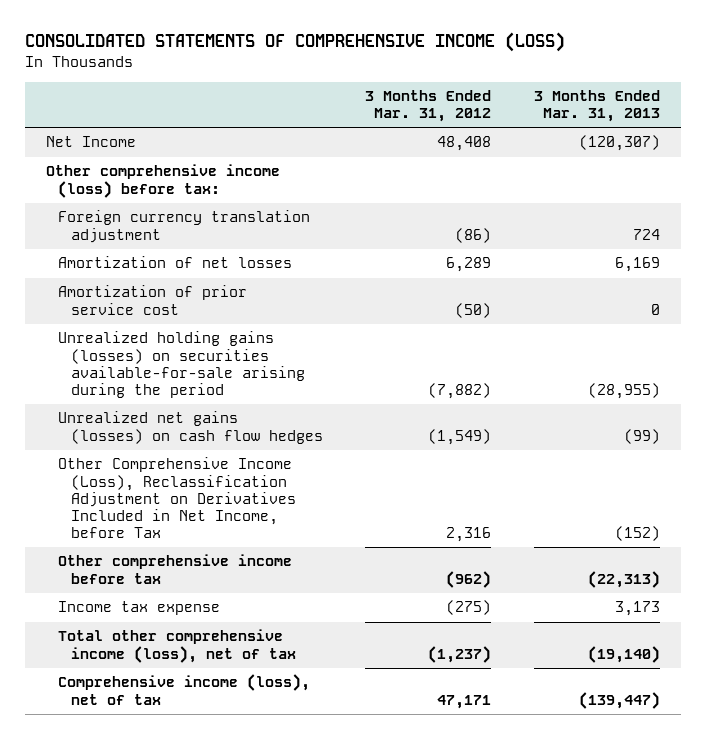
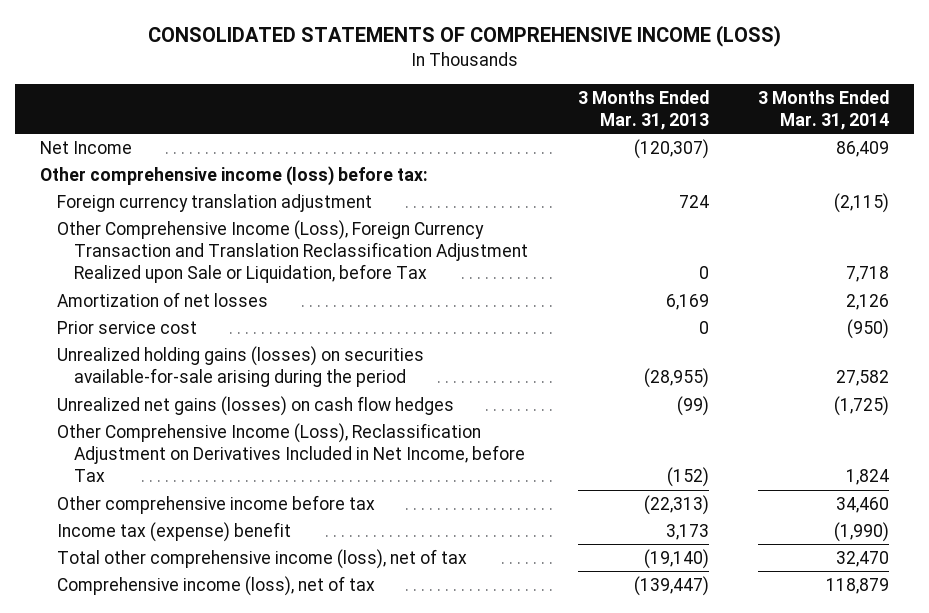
- | 3 Months Ended Mar. 31, 2012 | 3 Months Ended Mar. 31, 2013
+ | 3 Months Ended Mar. 31, 2013 | 3 Months Ended Mar. 31, 2014
+ Other Comprehensive Income (Loss), Foreign Currency Transaction and Translation Reclassification Adjustment Realized upon Sale or Liquidation, before Tax | 0 | 7,718
- Amortization of prior service cost | (50) | 0
+ Prior service cost | 0 | (950)
- Income tax expense | (275) | 3,173
+ Income tax (expense) benefit | 3,173 | (1,990)

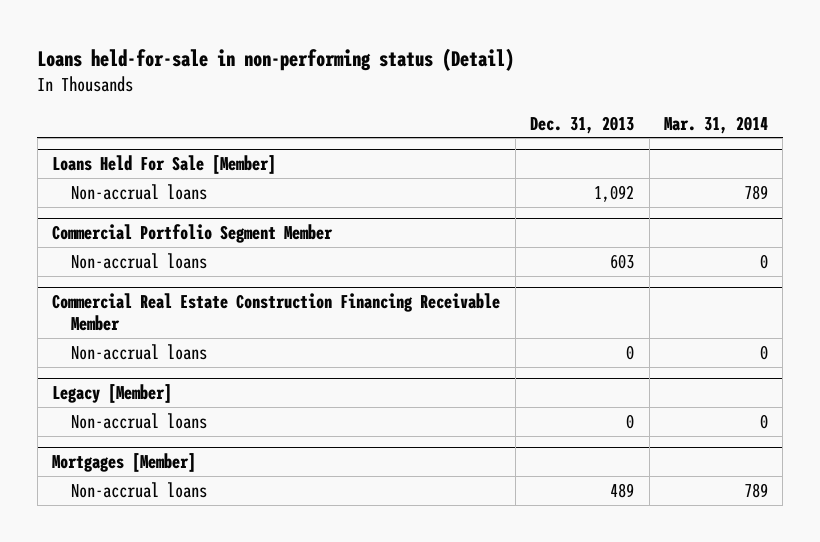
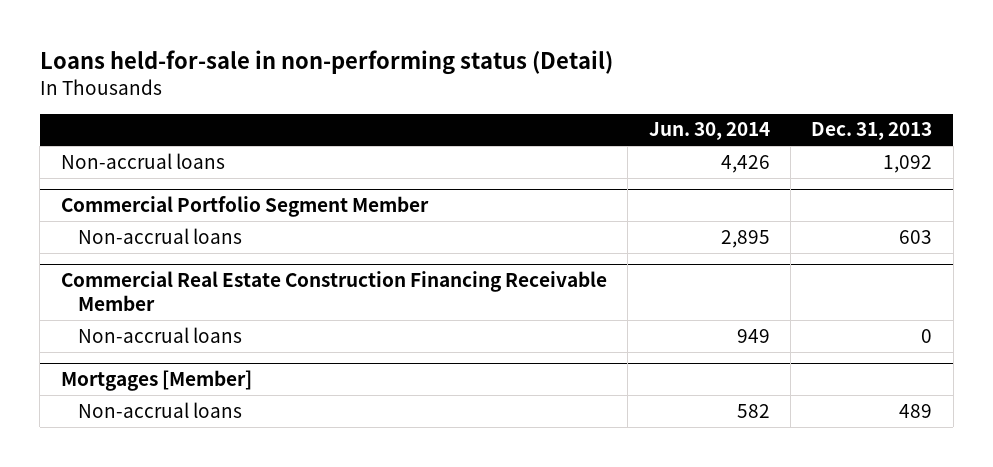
- | Dec. 31, 2013 | Mar. 31, 2014
+ | Jun. 30, 2014 | Dec. 31, 2013
- Loans Held For Sale [Member]
- Legacy [Member]
- Non-accrual loans | 0 | 0

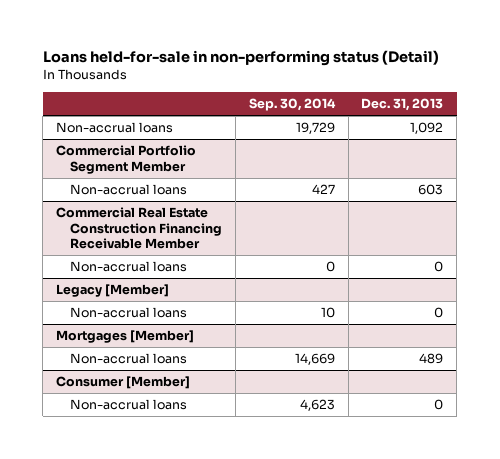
- | Jun. 30, 2014 | Dec. 31, 2013
+ | Sep. 30, 2014 | Dec. 31, 2013
+ Legacy [Member]
+ Non-accrual loans | 10 | 0
+ Consumer [Member]
+ Non-accrual loans | 4,623 | 0

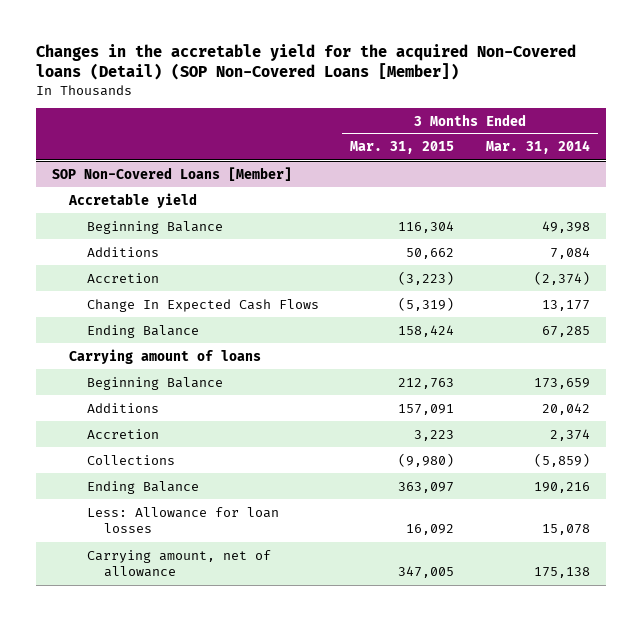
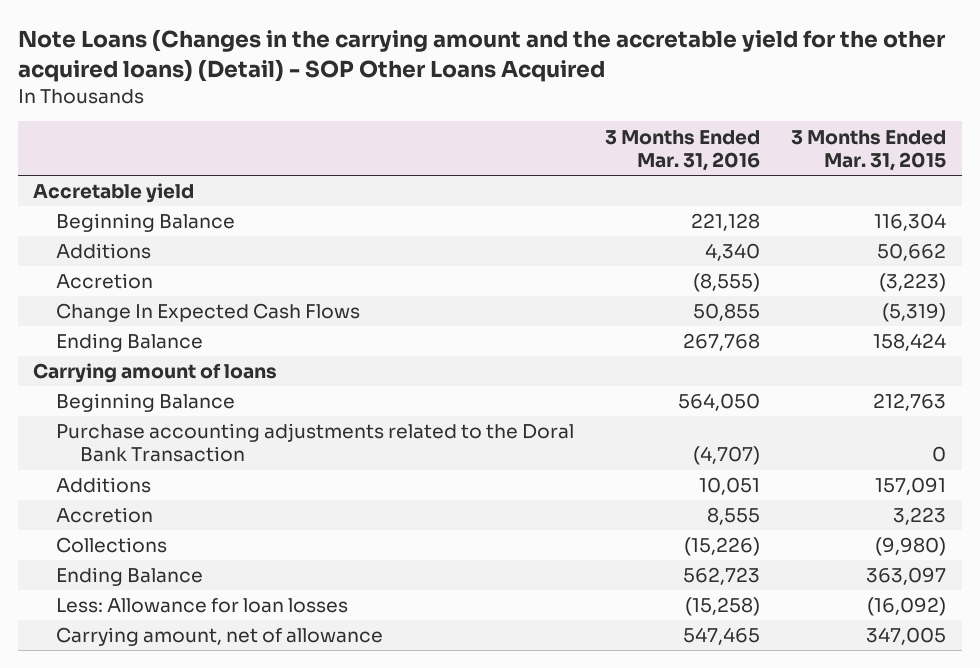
- Changes in the accretable yield for the acquired Non-Covered loans (Detail) (SOP Non-Covered Loans [Member])
+ Note Loans (Changes in the carrying amount and the accretable yield for the other acquired loans) (Detail) - SOP Other Loans Acquired
- | 3 Months Ended Mar. 31, 2015 | 3 Months Ended Mar. 31, 2014
+ | 3 Months Ended Mar. 31, 2016 | 3 Months Ended Mar. 31, 2015
- SOP Non-Covered Loans [Member]
+ Purchase accounting adjustments related to the Doral Bank Transaction | (4,707) | 0
- Less: Allowance for loan losses | 16,092 | 15,078
+ Less: Allowance for loan losses | (15,258) | (16,092)

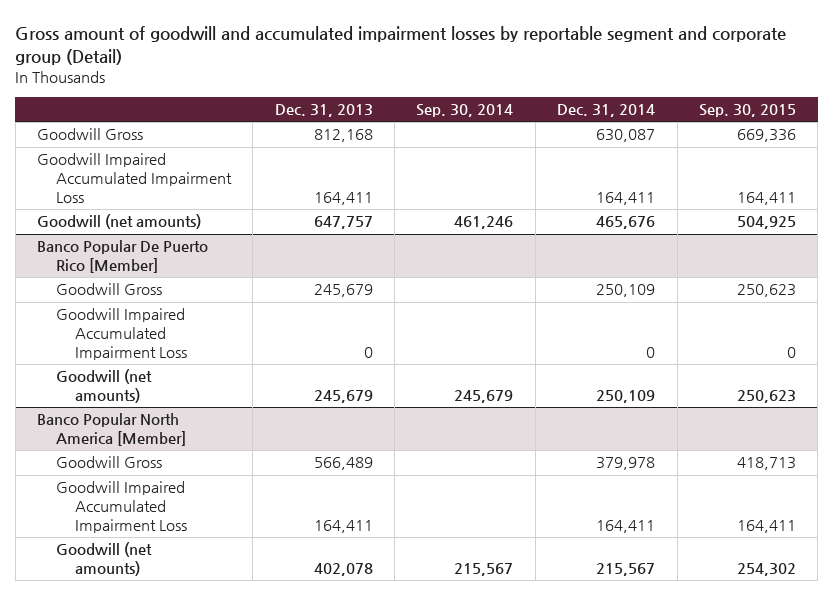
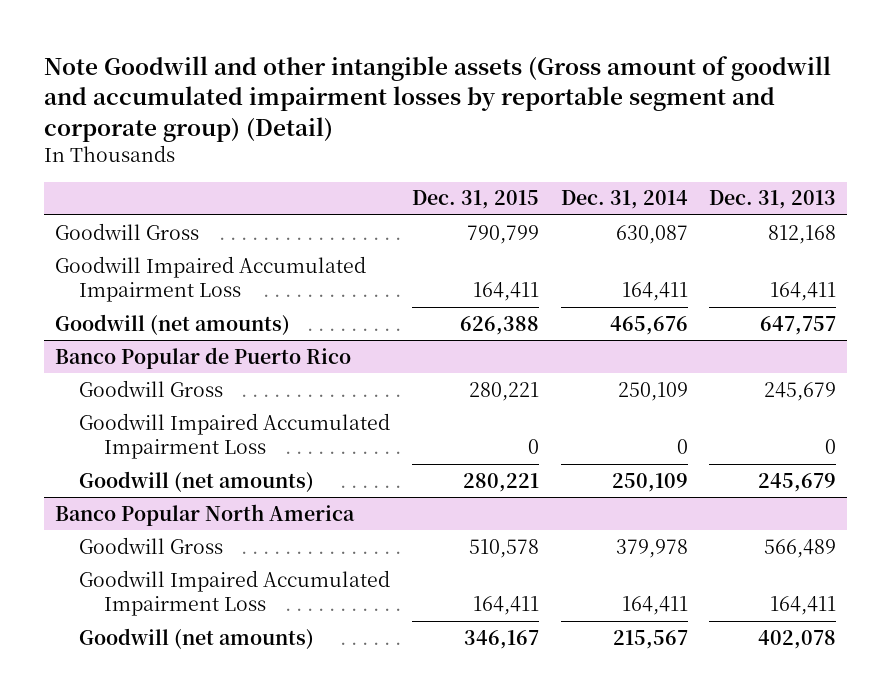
- Gross amount of goodwill and accumulated impairment losses by reportable segment and corporate group (Detail)
+ Note Goodwill and other intangible assets (Gross amount of goodwill and accumulated impairment losses by reportable segment and corporate group) (Detail)
- | Dec. 31, 2013 | Sep. 30, 2014 | Dec. 31, 2014 | Sep. 30, 2015
+ | Dec. 31, 2015 | Dec. 31, 2014 | Dec. 31, 2013
- Banco Popular De Puerto Rico [Member]
+ Banco Popular de Puerto Rico
- Banco Popular North America [Member]
+ Banco Popular North America

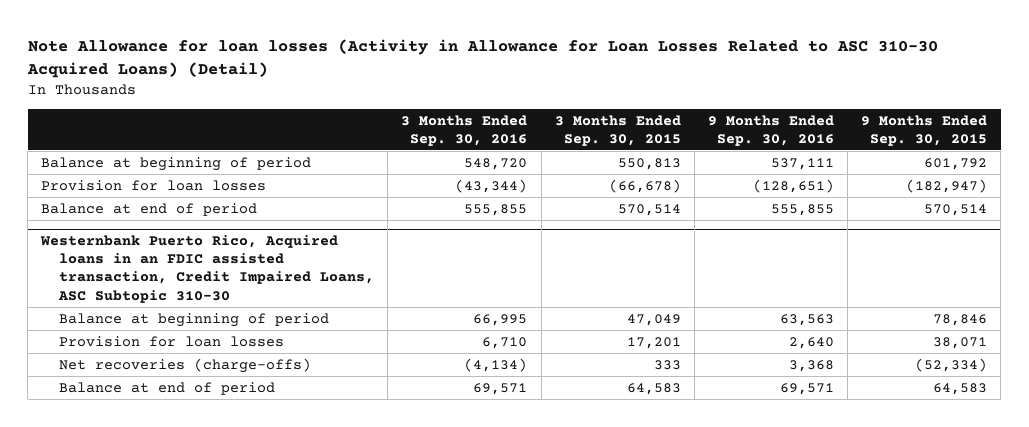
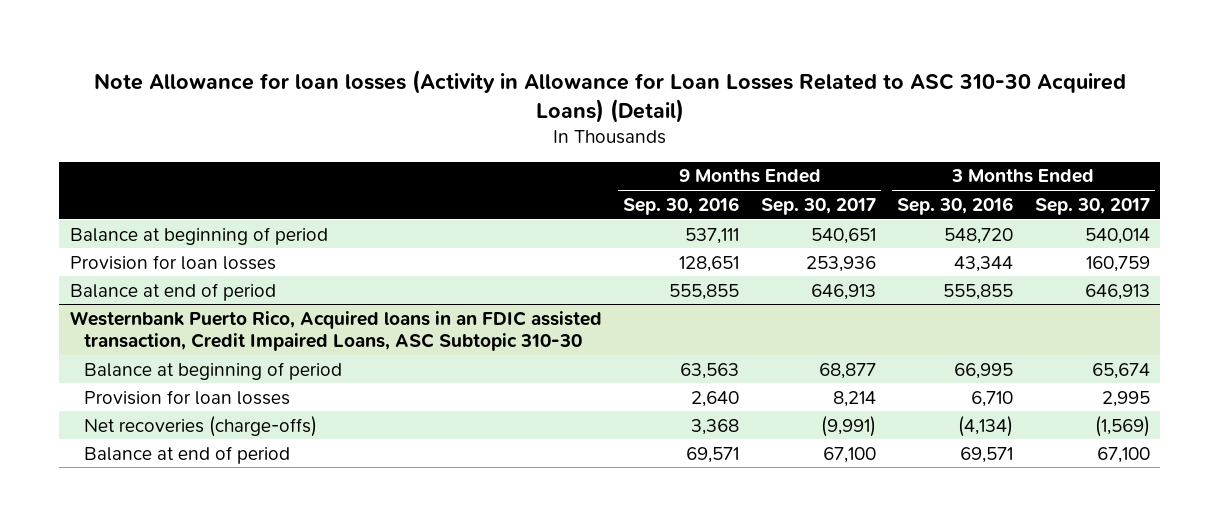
- | 3 Months Ended Sep. 30, 2016 | 3 Months Ended Sep. 30, 2015 | 9 Months Ended Sep. 30, 2016 | 9 Months Ended Sep. 30, 2015
+ | 9 Months Ended Sep. 30, 2016 | 9 Months Ended Sep. 30, 2017 | 3 Months Ended Sep. 30, 2016 | 3 Months Ended Sep. 30, 2017
- Provision for loan losses | (43,344) | (66,678) | (128,651) | (182,947)
+ Provision for loan losses | 128,651 | 253,936 | 43,344 | 160,759

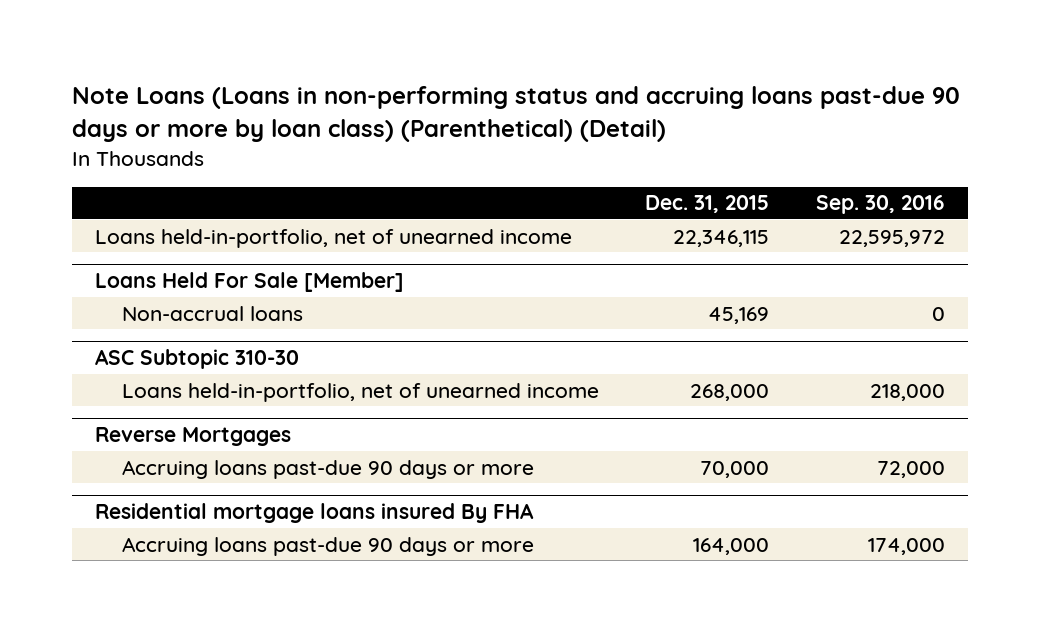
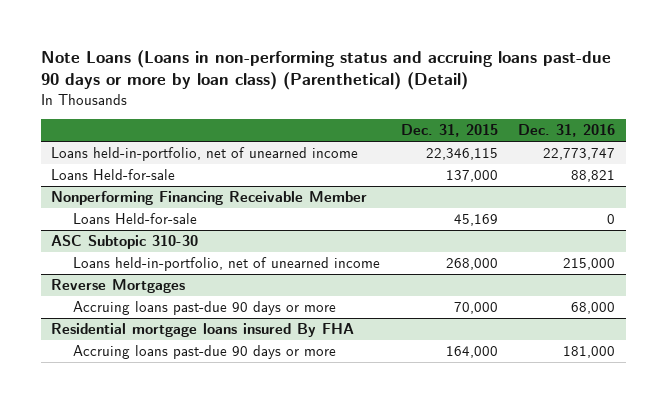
- | Dec. 31, 2015 | Sep. 30, 2016
+ | Dec. 31, 2015 | Dec. 31, 2016
- Loans Held For Sale [Member]
- Non-accrual loans | 45,169 | 0
+ Loans Held-for-sale | 137,000 | 88,821
+ Nonperforming Financing Receivable Member
+ Loans Held-for-sale | 45,169 | 0

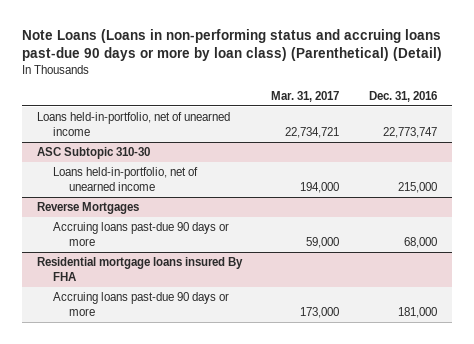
- | Dec. 31, 2015 | Dec. 31, 2016
+ | Mar. 31, 2017 | Dec. 31, 2016
- Loans Held-for-sale | 137,000 | 88,821
- Nonperforming Financing Receivable Member
- Loans Held-for-sale | 45,169 | 0

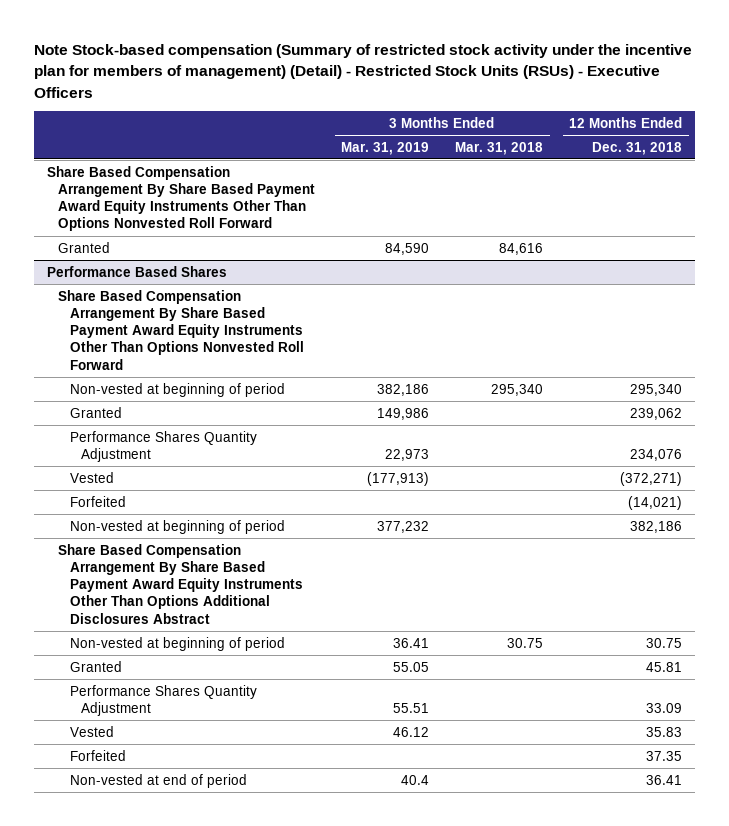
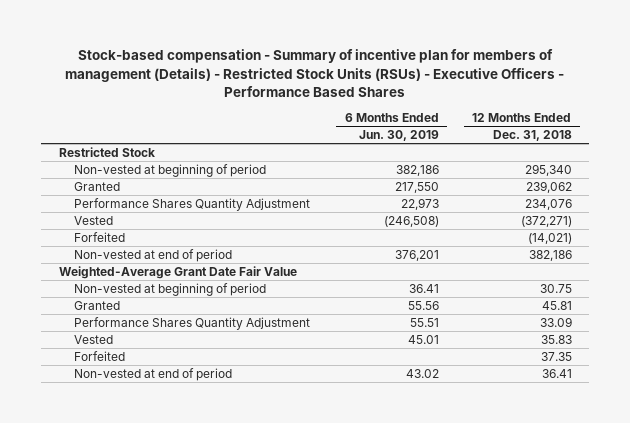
- Note Stock-based compensation (Summary of restricted stock activity under the incentive plan for members of management) (Detail) - Restricted Stock Units (RSUs) - Executive Officers
+ Stock-based compensation - Summary of incentive plan for members of management (Details) - Restricted Stock Units (RSUs) - Executive Officers - Performance Based Shares
- | 3 Months Ended Mar. 31, 2019 | 3 Months Ended Mar. 31, 2018 | 12 Months Ended Dec. 31, 2018
+ | 6 Months Ended Jun. 30, 2019 | 12 Months Ended Dec. 31, 2018
- Share Based Compensation Arrangement By Share Based Payment Award Equity Instruments Other Than Options Nonvested Roll Forward
- Granted | 84,590 | 84,616 |
- Performance Based Shares
- Share Based Compensation Arrangement By Share Based Payment Award Equity Instruments Other Than Options Nonvested Roll Forward
+ Restricted Stock
- Non-vested at beginning of period | 377,232 | | 382,186
- Share Based Compensation Arrangement By Share Based Payment Award Equity Instruments Other Than Options Additional Disclosures Abstract
+ Non-vested at end of period | 376,201 | 382,186
+ Weighted-Average Grant Date Fair Value

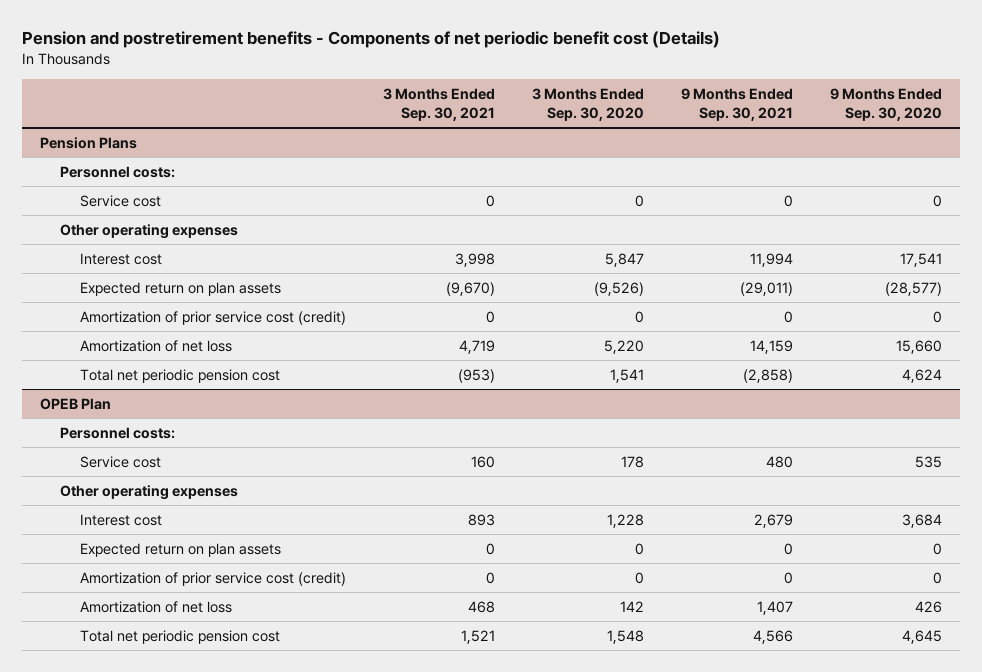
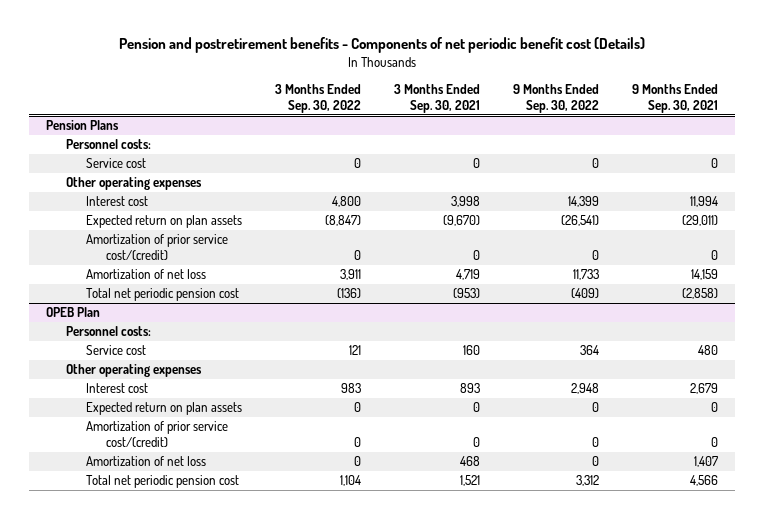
- | 3 Months Ended Sep. 30, 2021 | 3 Months Ended Sep. 30, 2020 | 9 Months Ended Sep. 30, 2021 | 9 Months Ended Sep. 30, 2020
+ | 3 Months Ended Sep. 30, 2022 | 3 Months Ended Sep. 30, 2021 | 9 Months Ended Sep. 30, 2022 | 9 Months Ended Sep. 30, 2021
@ Pension Plans
- Amortization of prior service cost (credit) | 0 | 0 | 0 | 0
+ Amortization of prior service cost/(credit) | 0 | 0 | 0 | 0
@ OPEB Plan
- Amortization of prior service cost (credit) | 0 | 0 | 0 | 0
+ Amortization of prior service cost/(credit) | 0 | 0 | 0 | 0

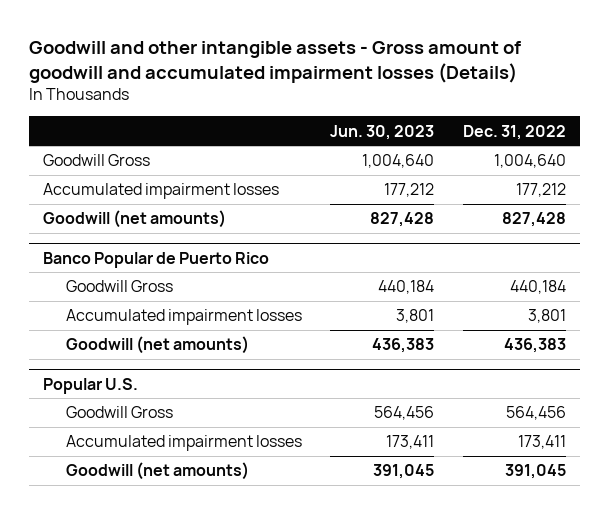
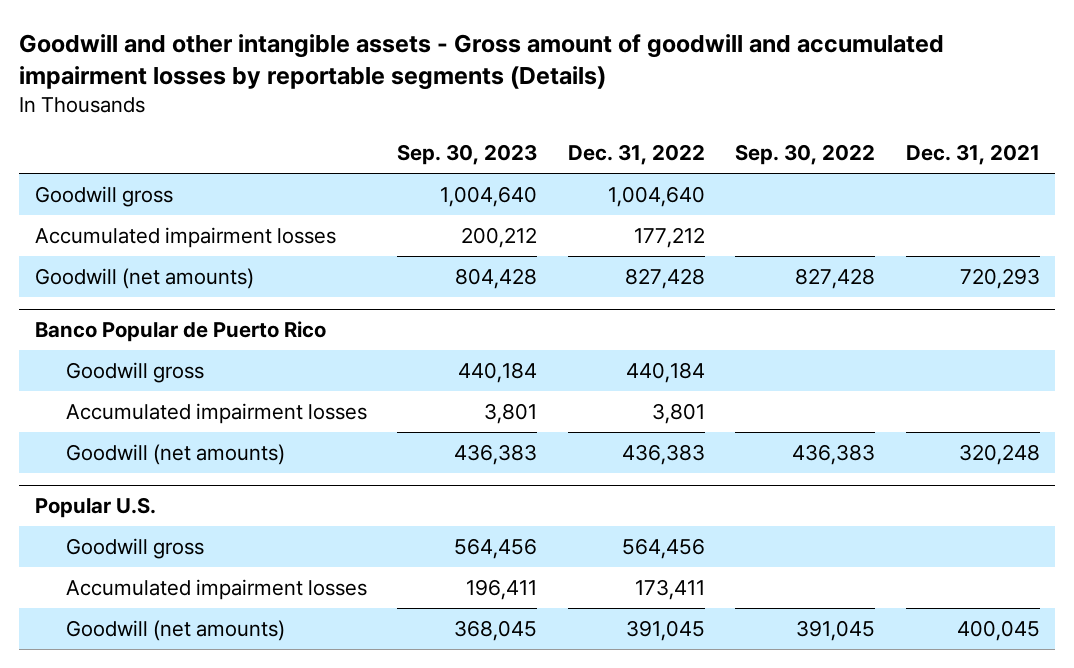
- Goodwill and other intangible assets - Gross amount of goodwill and accumulated impairment losses (Details)
+ Goodwill and other intangible assets - Gross amount of goodwill and accumulated impairment losses by reportable segments (Details)
- | Jun. 30, 2023 | Dec. 31, 2022
+ | Sep. 30, 2023 | Dec. 31, 2022 | Sep. 30, 2022 | Dec. 31, 2021
- Goodwill Gross | 1,004,640 | 1,004,640
+ Goodwill gross | 1,004,640 | 1,004,640 | |
@ Banco Popular de Puerto Rico
- Goodwill Gross | 440,184 | 440,184
+ Goodwill gross | 440,184 | 440,184 | |
@ Popular U.S.
- Goodwill Gross | 564,456 | 564,456
+ Goodwill gross | 564,456 | 564,456 | |

